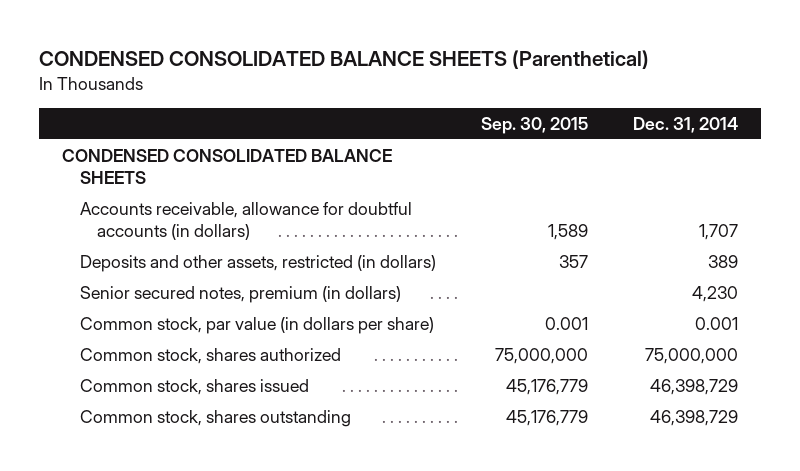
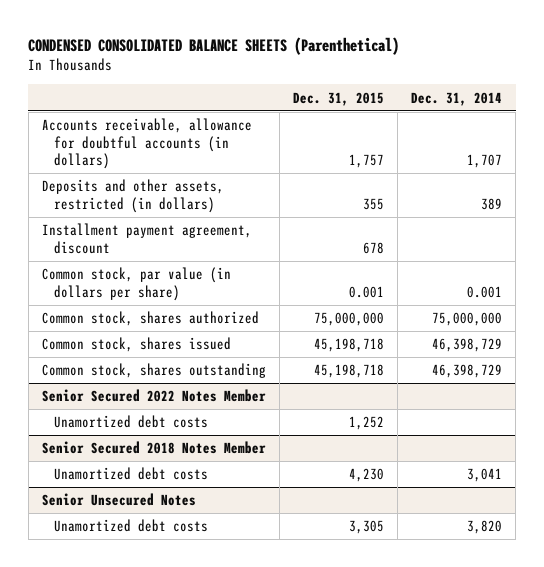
- | Sep. 30, 2015 | Dec. 31, 2014
+ | Dec. 31, 2015 | Dec. 31, 2014
- CONDENSED CONSOLIDATED BALANCE SHEETS
- Senior secured notes, premium (in dollars) | | 4,230
+ Installment payment agreement, discount | 678 |
+ Senior Secured 2022 Notes Member
+ Unamortized debt costs | 1,252 |
+ Senior Secured 2018 Notes Member
+ Unamortized debt costs | 4,230 | 3,041
+ Senior Unsecured Notes
+ Unamortized debt costs | 3,305 | 3,820

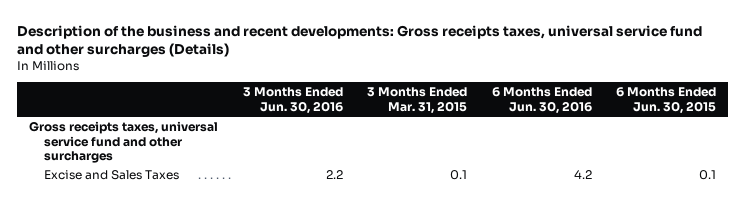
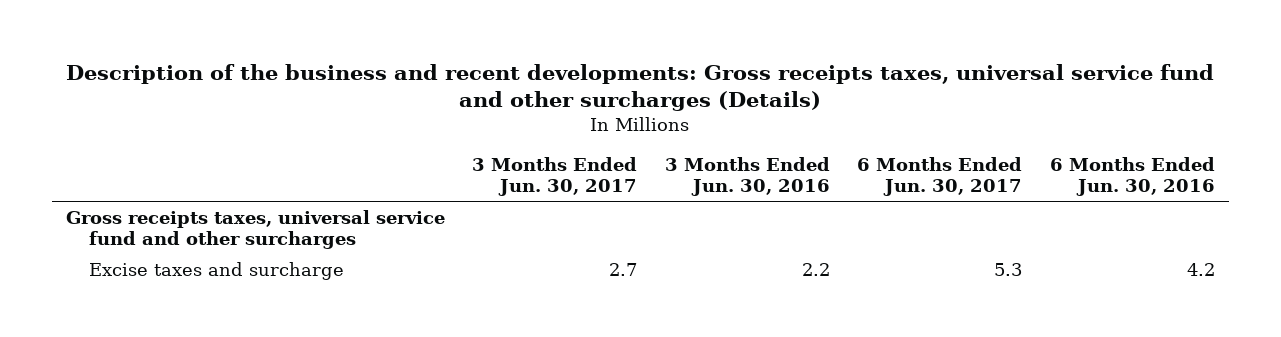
- | 3 Months Ended Jun. 30, 2016 | 3 Months Ended Mar. 31, 2015 | 6 Months Ended Jun. 30, 2016 | 6 Months Ended Jun. 30, 2015
+ | 3 Months Ended Jun. 30, 2017 | 3 Months Ended Jun. 30, 2016 | 6 Months Ended Jun. 30, 2017 | 6 Months Ended Jun. 30, 2016
- Excise and Sales Taxes | 2.2 | 0.1 | 4.2 | 0.1
+ Excise taxes and surcharge | 2.7 | 2.2 | 5.3 | 4.2

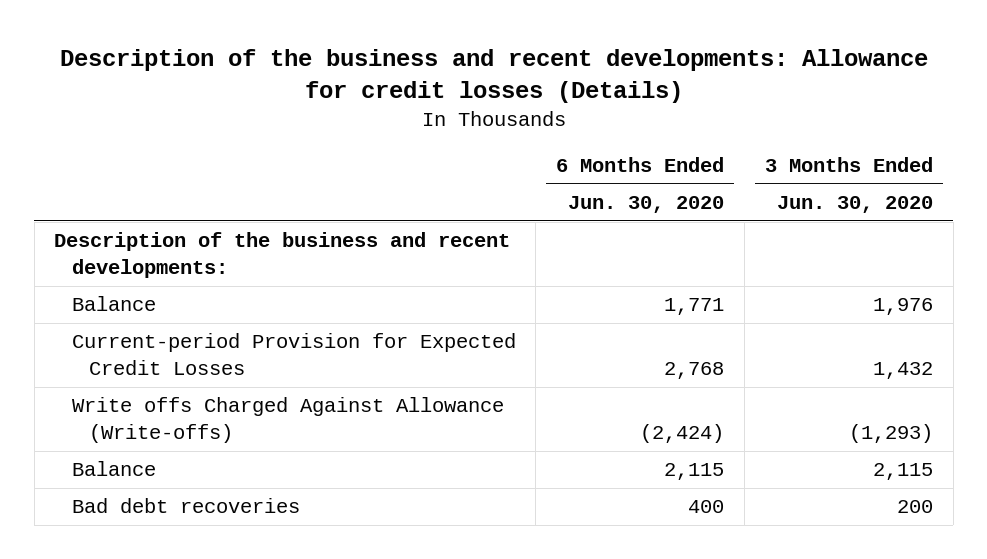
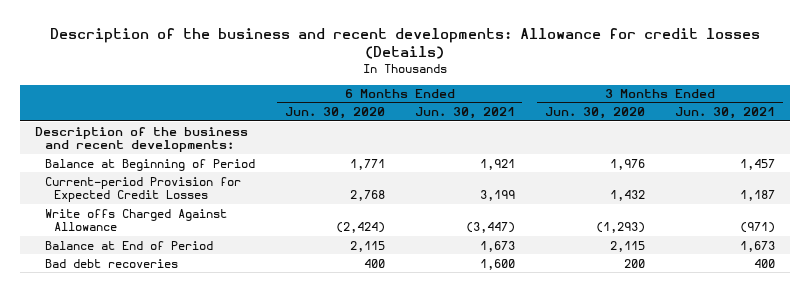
- | 6 Months Ended Jun. 30, 2020 | 3 Months Ended Jun. 30, 2020
+ | 6 Months Ended Jun. 30, 2020 | 6 Months Ended Jun. 30, 2021 | 3 Months Ended Jun. 30, 2020 | 3 Months Ended Jun. 30, 2021
- Balance | 1,771 | 1,976
+ Balance at Beginning of Period | 1,771 | 1,921 | 1,976 | 1,457
- Write offs Charged Against Allowance (Write-offs) | (2,424) | (1,293)
- Balance | 2,115 | 2,115
+ Write offs Charged Against Allowance | (2,424) | (3,447) | (1,293) | (971)
+ Balance at End of Period | 2,115 | 1,673 | 2,115 | 1,673

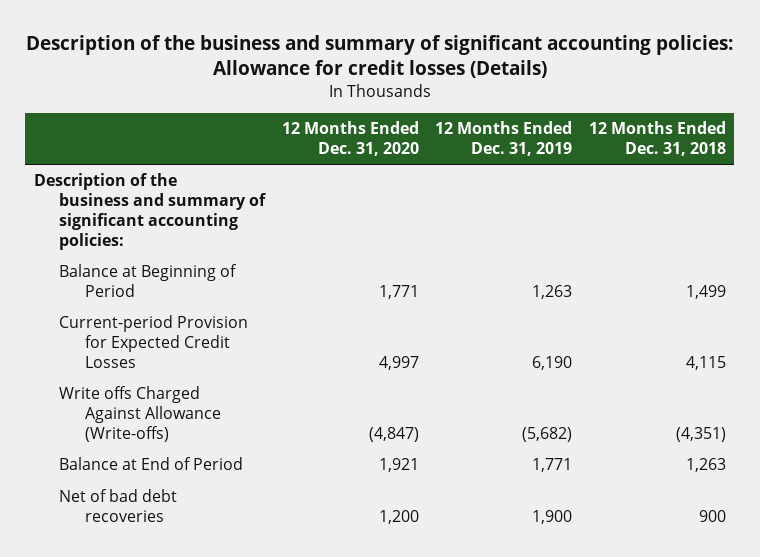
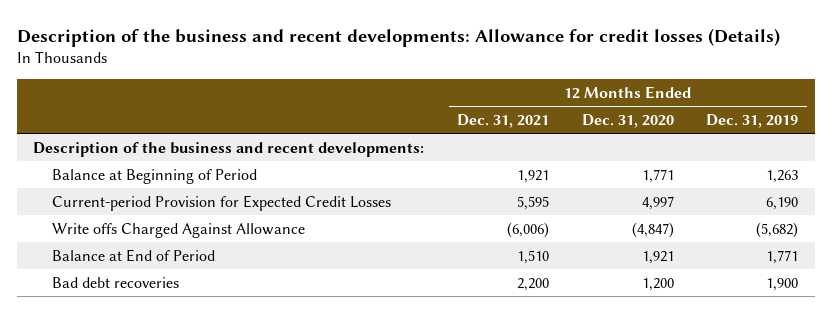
- Description of the business and summary of significant accounting policies: Allowance for credit losses (Details)
+ Description of the business and recent developments: Allowance for credit losses (Details)
- | 12 Months Ended Dec. 31, 2020 | 12 Months Ended Dec. 31, 2019 | 12 Months Ended Dec. 31, 2018
+ | 12 Months Ended Dec. 31, 2021 | 12 Months Ended Dec. 31, 2020 | 12 Months Ended Dec. 31, 2019
- Description of the business and summary of significant accounting policies:
+ Description of the business and recent developments:
- Write offs Charged Against Allowance (Write-offs) | (4,847) | (5,682) | (4,351)
+ Write offs Charged Against Allowance | (6,006) | (4,847) | (5,682)
- Net of bad debt recoveries | 1,200 | 1,900 | 900
+ Bad debt recoveries | 2,200 | 1,200 | 1,900

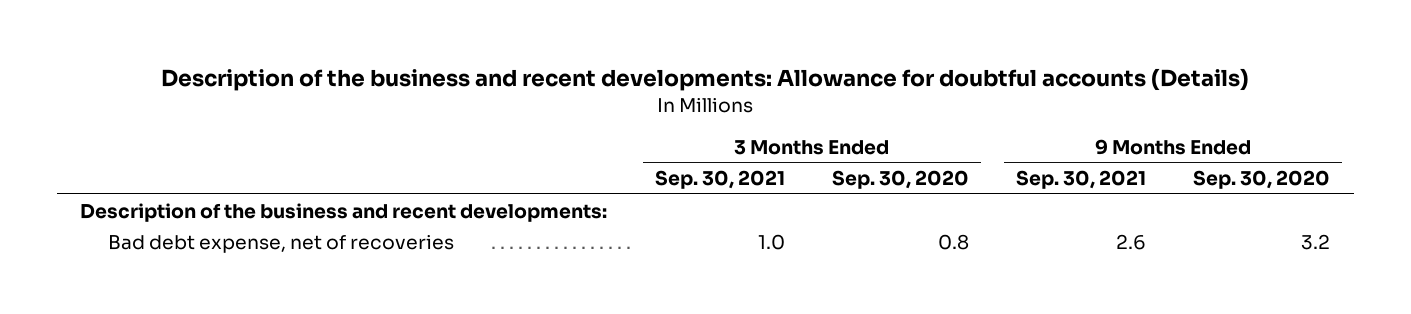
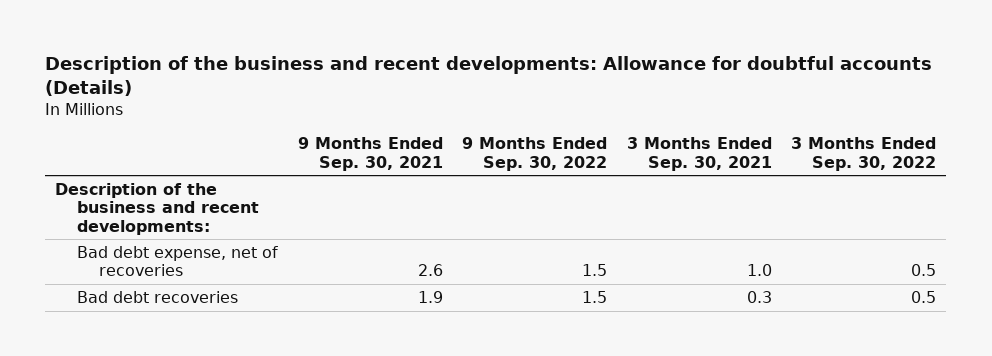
- | 3 Months Ended Sep. 30, 2021 | 3 Months Ended Sep. 30, 2020 | 9 Months Ended Sep. 30, 2021 | 9 Months Ended Sep. 30, 2020
+ | 9 Months Ended Sep. 30, 2021 | 9 Months Ended Sep. 30, 2022 | 3 Months Ended Sep. 30, 2021 | 3 Months Ended Sep. 30, 2022
+ Bad debt recoveries | 1.9 | 1.5 | 0.3 | 0.5

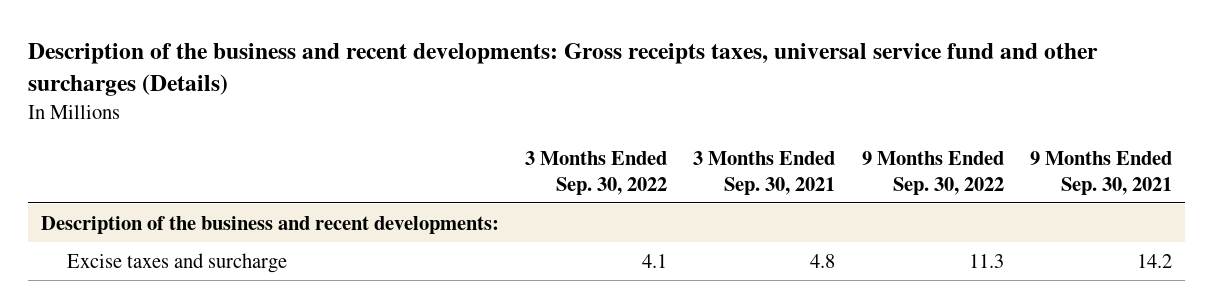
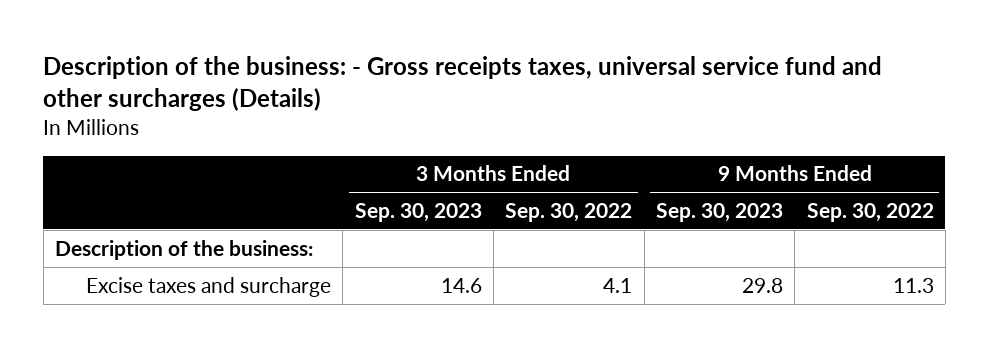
- Description of the business and recent developments: Gross receipts taxes, universal service fund and other surcharges (Details)
+ Description of the business: - Gross receipts taxes, universal service fund and other surcharges (Details)
- | 3 Months Ended Sep. 30, 2022 | 3 Months Ended Sep. 30, 2021 | 9 Months Ended Sep. 30, 2022 | 9 Months Ended Sep. 30, 2021
+ | 3 Months Ended Sep. 30, 2023 | 3 Months Ended Sep. 30, 2022 | 9 Months Ended Sep. 30, 2023 | 9 Months Ended Sep. 30, 2022
- Description of the business and recent developments:
+ Description of the business:

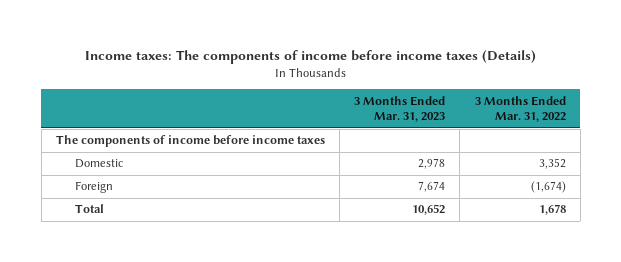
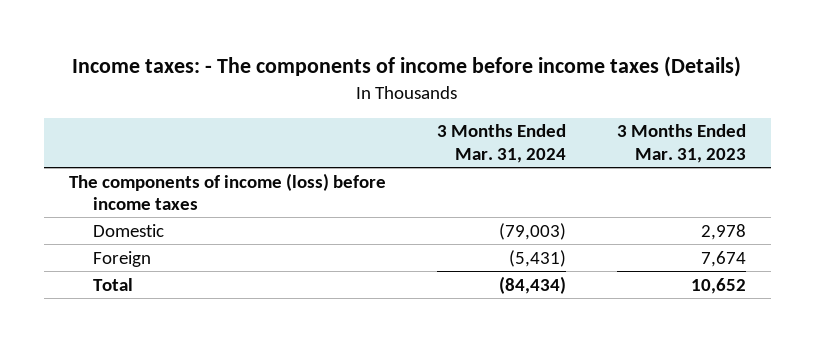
- Income taxes: The components of income before income taxes (Details)
+ Income taxes: - The components of income before income taxes (Details)
- | 3 Months Ended Mar. 31, 2023 | 3 Months Ended Mar. 31, 2022
+ | 3 Months Ended Mar. 31, 2024 | 3 Months Ended Mar. 31, 2023
- The components of income before income taxes
+ The components of income (loss) before income taxes

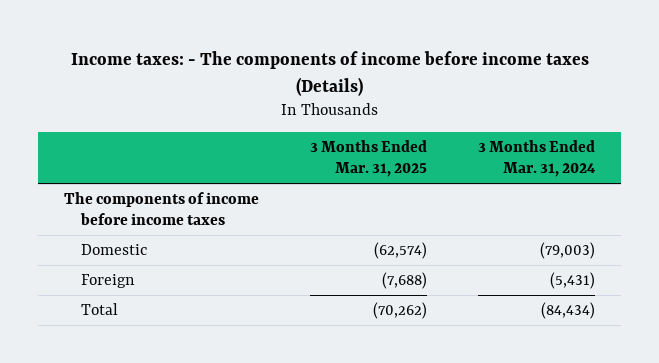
- | 3 Months Ended Mar. 31, 2024 | 3 Months Ended Mar. 31, 2023
+ | 3 Months Ended Mar. 31, 2025 | 3 Months Ended Mar. 31, 2024
- The components of income (loss) before income taxes
+ The components of income before income taxes

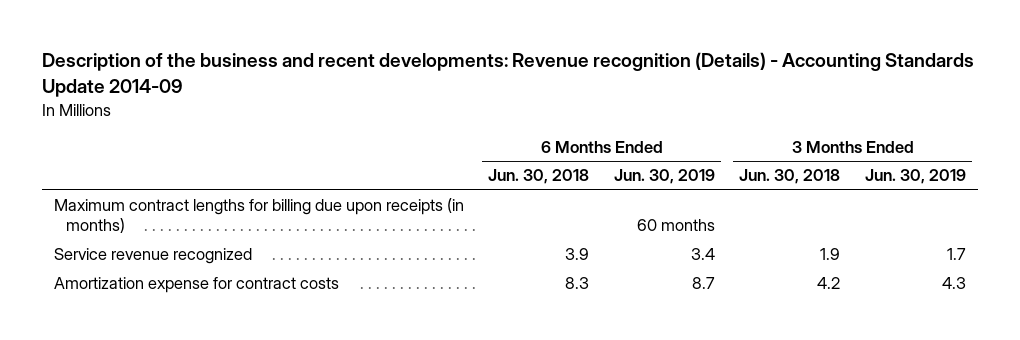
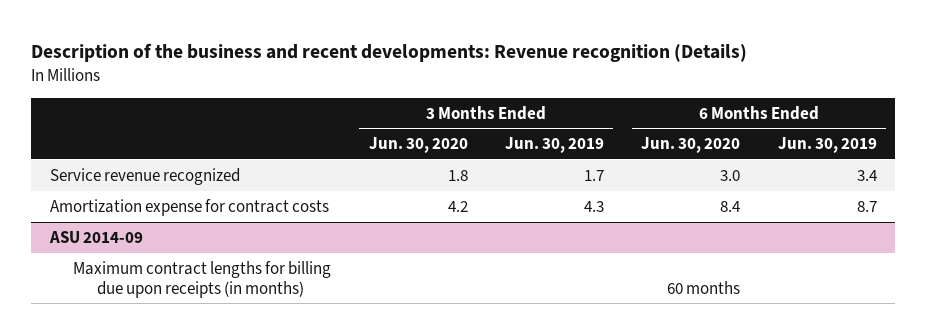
- Description of the business and recent developments: Revenue recognition (Details) - Accounting Standards Update 2014-09
+ Description of the business and recent developments: Revenue recognition (Details)
- | 6 Months Ended Jun. 30, 2018 | 6 Months Ended Jun. 30, 2019 | 3 Months Ended Jun. 30, 2018 | 3 Months Ended Jun. 30, 2019
+ | 3 Months Ended Jun. 30, 2020 | 3 Months Ended Jun. 30, 2019 | 6 Months Ended Jun. 30, 2020 | 6 Months Ended Jun. 30, 2019
- Maximum contract lengths for billing due upon receipts (in months) | | 60 months | |
+ ASU 2014-09
+ Maximum contract lengths for billing due upon receipts (in months) | | | 60 months |

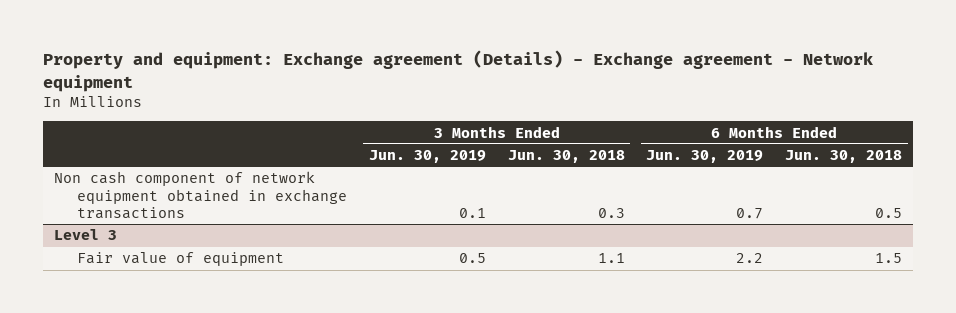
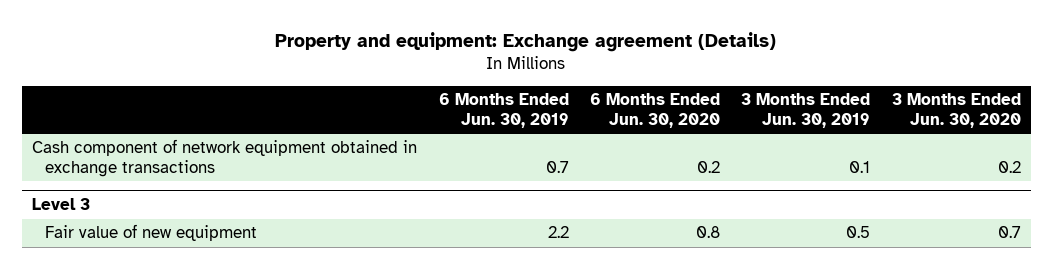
- Property and equipment: Exchange agreement (Details) - Exchange agreement - Network equipment
+ Property and equipment: Exchange agreement (Details)
- | 3 Months Ended Jun. 30, 2019 | 3 Months Ended Jun. 30, 2018 | 6 Months Ended Jun. 30, 2019 | 6 Months Ended Jun. 30, 2018
+ | 6 Months Ended Jun. 30, 2019 | 6 Months Ended Jun. 30, 2020 | 3 Months Ended Jun. 30, 2019 | 3 Months Ended Jun. 30, 2020
- Non cash component of network equipment obtained in exchange transactions | 0.1 | 0.3 | 0.7 | 0.5
+ Cash component of network equipment obtained in exchange transactions | 0.7 | 0.2 | 0.1 | 0.2
@ Level 3
- Fair value of equipment | 0.5 | 1.1 | 2.2 | 1.5
+ Fair value of new equipment | 2.2 | 0.8 | 0.5 | 0.7

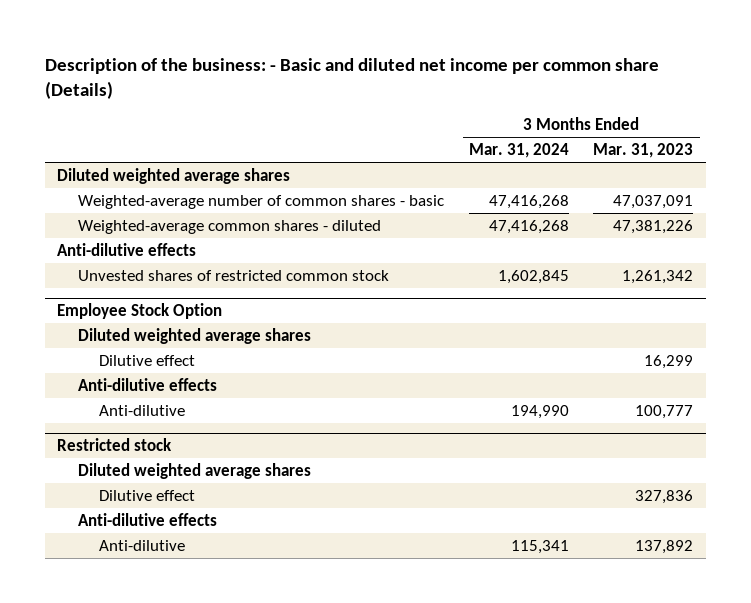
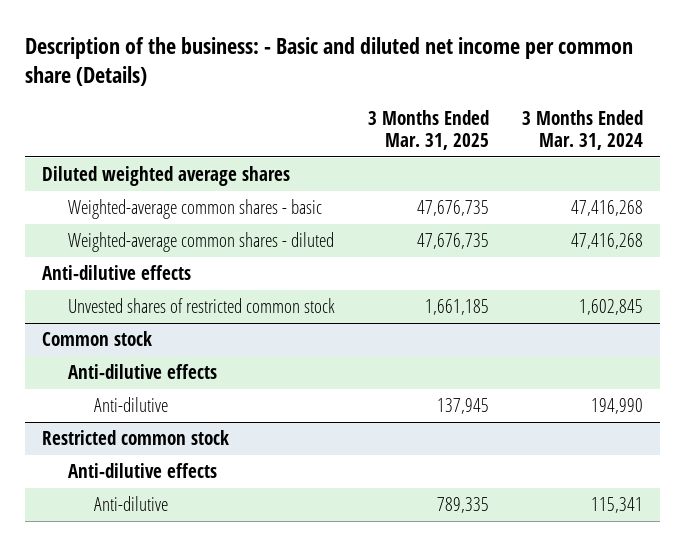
- | 3 Months Ended Mar. 31, 2024 | 3 Months Ended Mar. 31, 2023
+ | 3 Months Ended Mar. 31, 2025 | 3 Months Ended Mar. 31, 2024
- Weighted-average number of common shares - basic | 47,416,268 | 47,037,091
+ Weighted-average common shares - basic | 47,676,735 | 47,416,268
- Employee Stock Option
- Diluted weighted average shares
- Dilutive effect | | 16,299
+ Common stock
- Restricted stock
- Diluted weighted average shares
- Dilutive effect | | 327,836
+ Restricted common stock

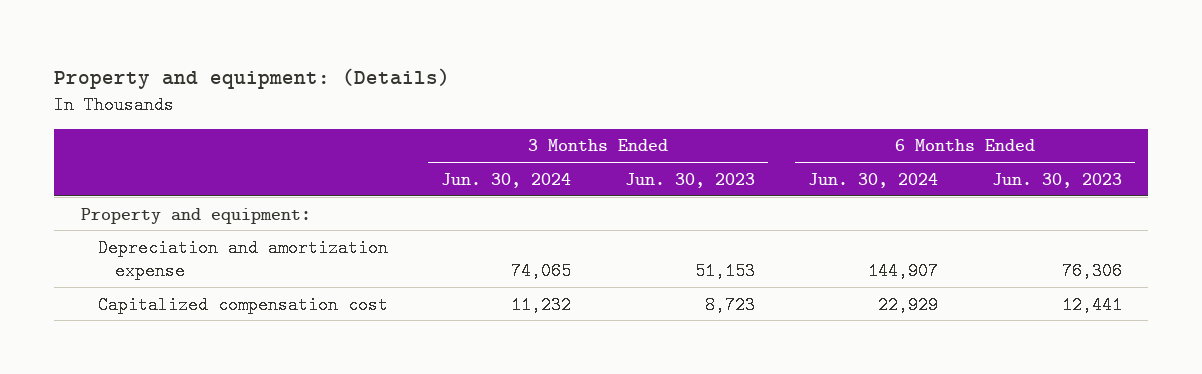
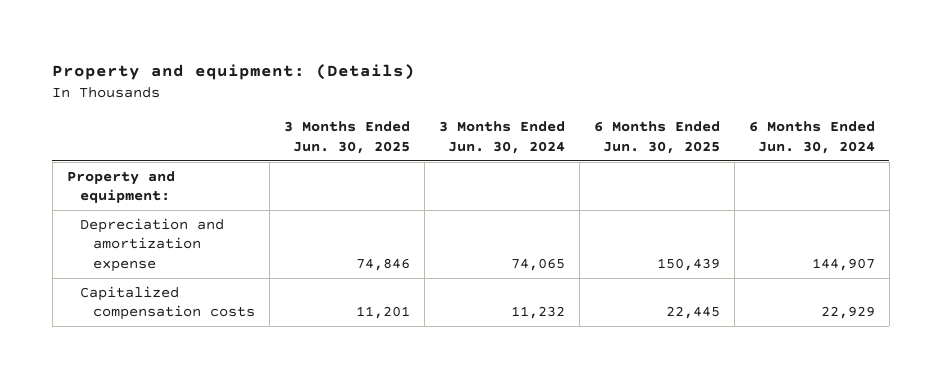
- | 3 Months Ended Jun. 30, 2024 | 3 Months Ended Jun. 30, 2023 | 6 Months Ended Jun. 30, 2024 | 6 Months Ended Jun. 30, 2023
+ | 3 Months Ended Jun. 30, 2025 | 3 Months Ended Jun. 30, 2024 | 6 Months Ended Jun. 30, 2025 | 6 Months Ended Jun. 30, 2024
- Capitalized compensation cost | 11,232 | 8,723 | 22,929 | 12,441
+ Capitalized compensation costs | 11,201 | 11,232 | 22,445 | 22,929

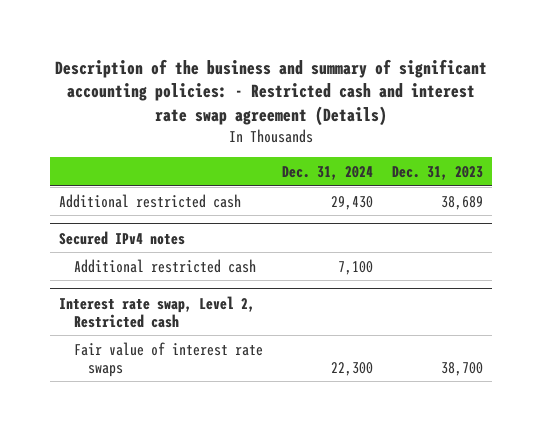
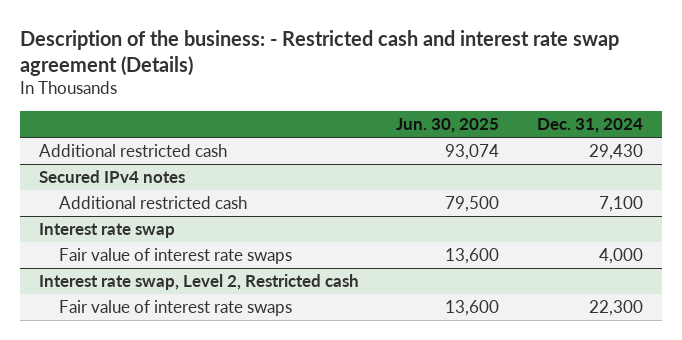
- Description of the business and summary of significant accounting policies: - Restricted cash and interest rate swap agreement (Details)
+ Description of the business: - Restricted cash and interest rate swap agreement (Details)
- | Dec. 31, 2024 | Dec. 31, 2023
+ | Jun. 30, 2025 | Dec. 31, 2024
+ Interest rate swap
+ Fair value of interest rate swaps | 13,600 | 4,000

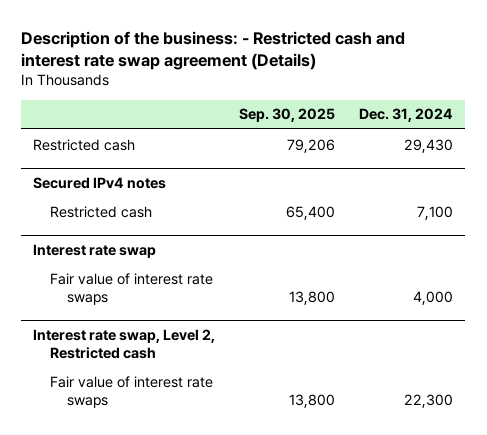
- | Jun. 30, 2025 | Dec. 31, 2024
+ | Sep. 30, 2025 | Dec. 31, 2024
- Additional restricted cash | 93,074 | 29,430
+ Restricted cash | 79,206 | 29,430
@ Secured IPv4 notes
- Additional restricted cash | 79,500 | 7,100
+ Restricted cash | 65,400 | 7,100

